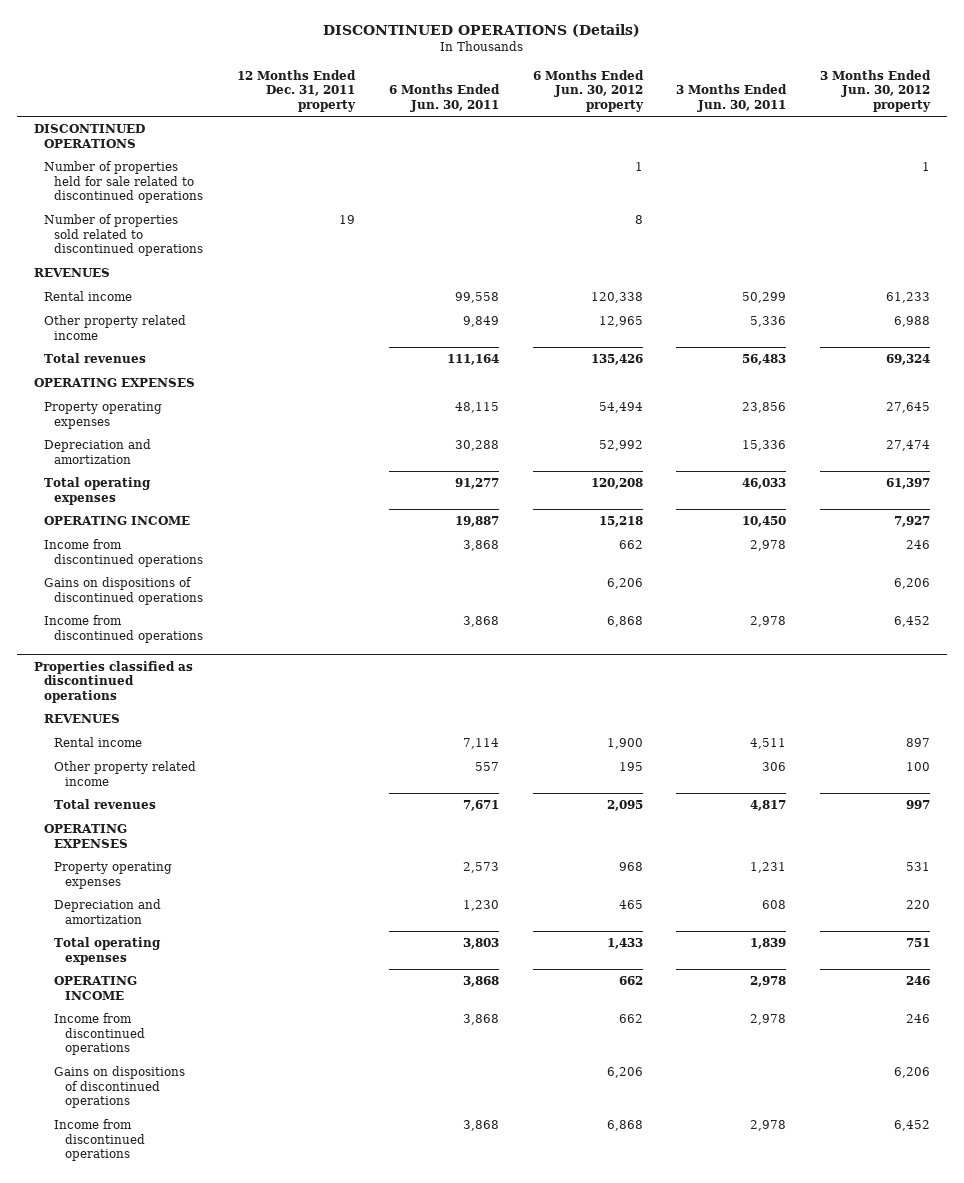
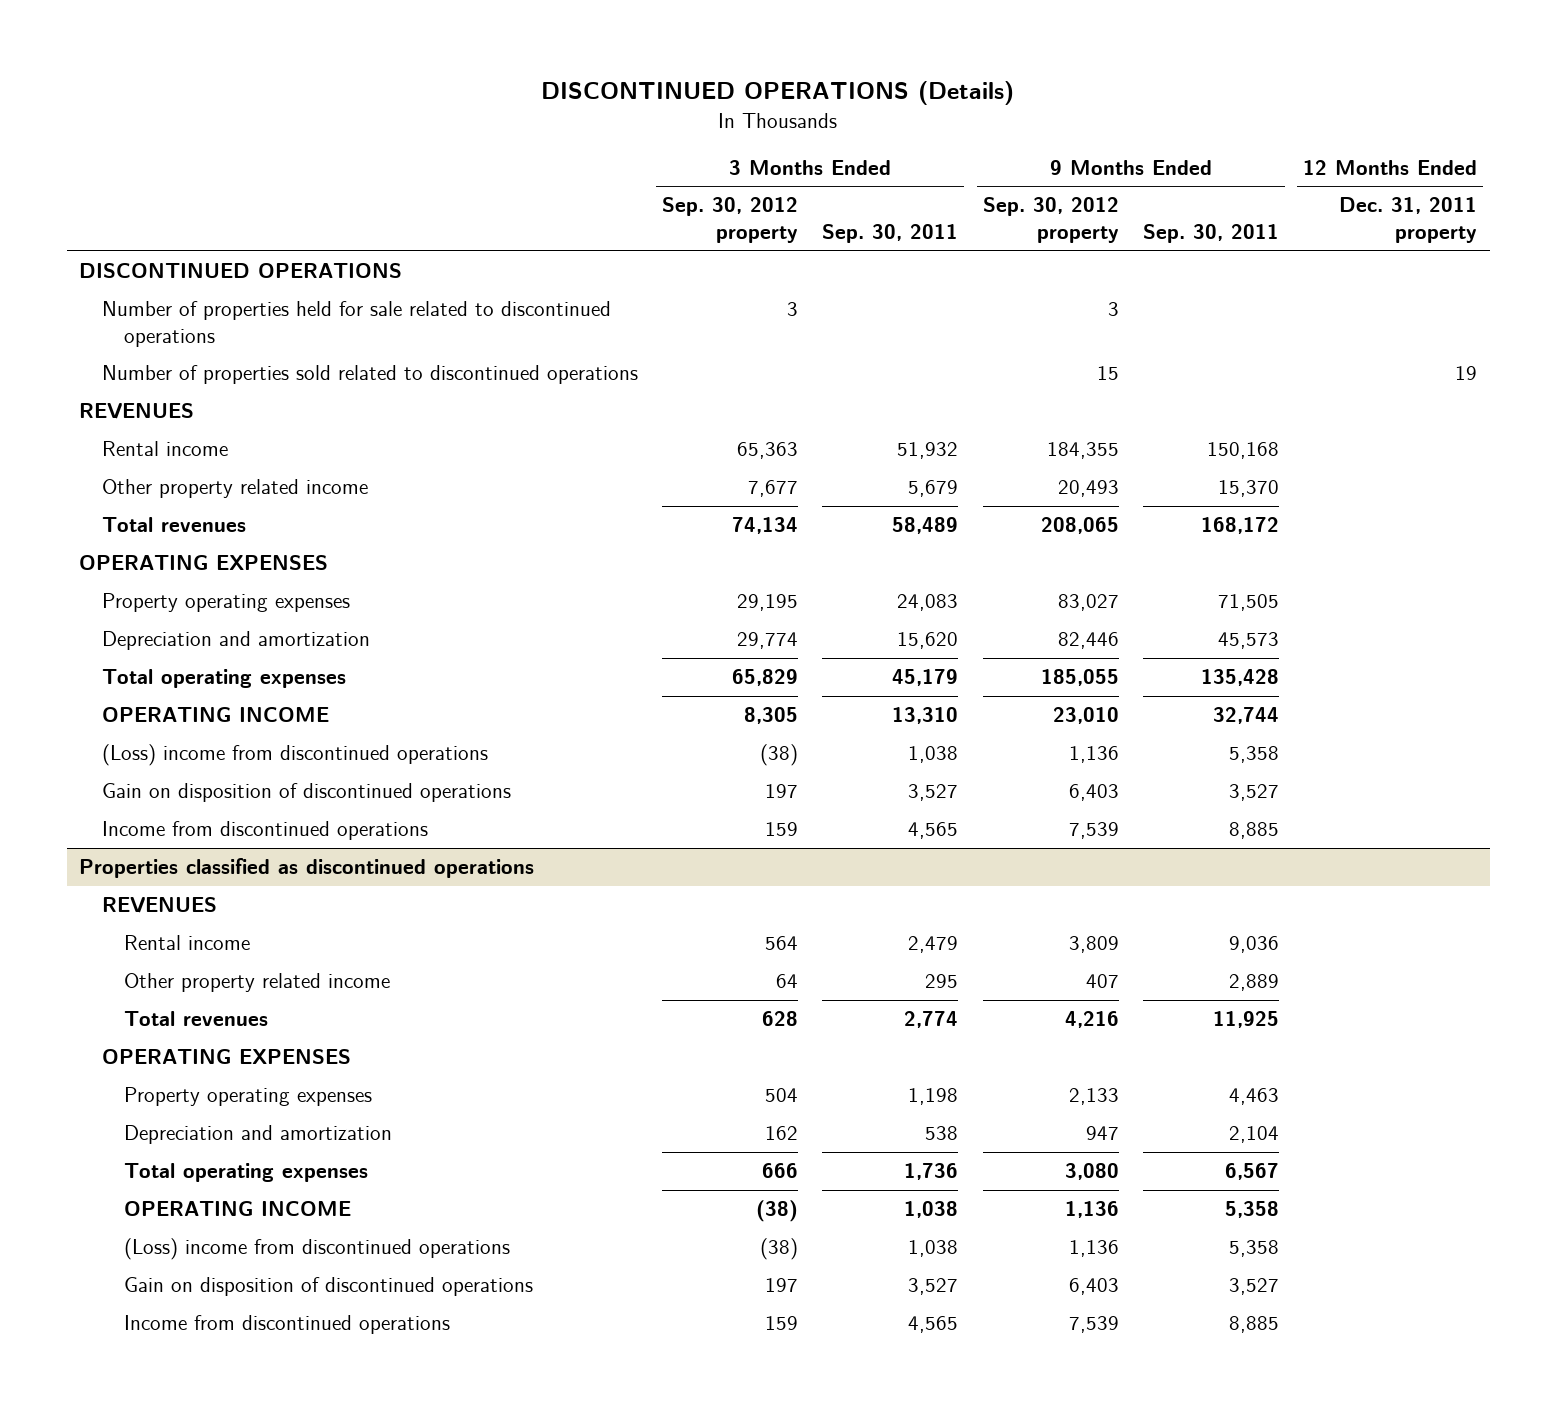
- | 12 Months Ended Dec. 31, 2011 property | 6 Months Ended Jun. 30, 2011 | 6 Months Ended Jun. 30, 2012 property | 3 Months Ended Jun. 30, 2011 | 3 Months Ended Jun. 30, 2012 property
+ | 3 Months Ended Sep. 30, 2012 property | 3 Months Ended Sep. 30, 2011 | 9 Months Ended Sep. 30, 2012 property | 9 Months Ended Sep. 30, 2011 | 12 Months Ended Dec. 31, 2011 property
- Income from discontinued operations | | 3,868 | 662 | 2,978 | 246
- Gains on dispositions of discontinued operations | | | 6,206 | | 6,206
+ (Loss) income from discontinued operations | (38) | 1,038 | 1,136 | 5,358 |
+ Gain on disposition of discontinued operations | 197 | 3,527 | 6,403 | 3,527 |
@ Properties classified as discontinued operations
- Income from discontinued operations | | 3,868 | 662 | 2,978 | 246
- Gains on dispositions of discontinued operations | | | 6,206 | | 6,206
+ (Loss) income from discontinued operations | (38) | 1,038 | 1,136 | 5,358 |
+ Gain on disposition of discontinued operations | 197 | 3,527 | 6,403 | 3,527 |

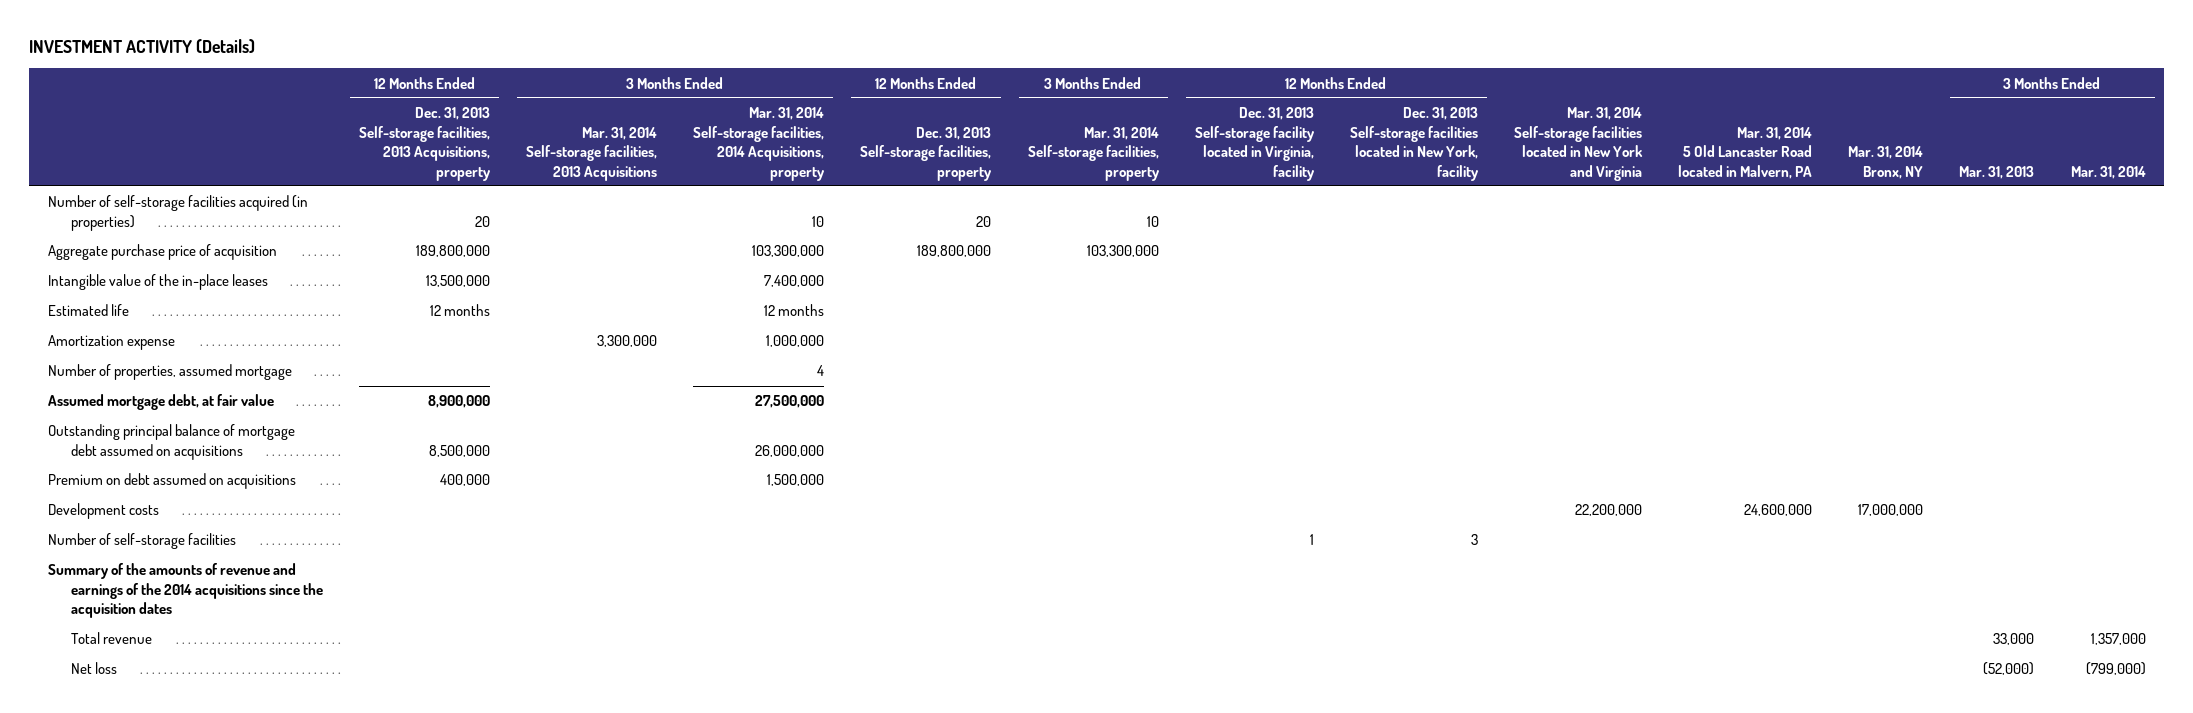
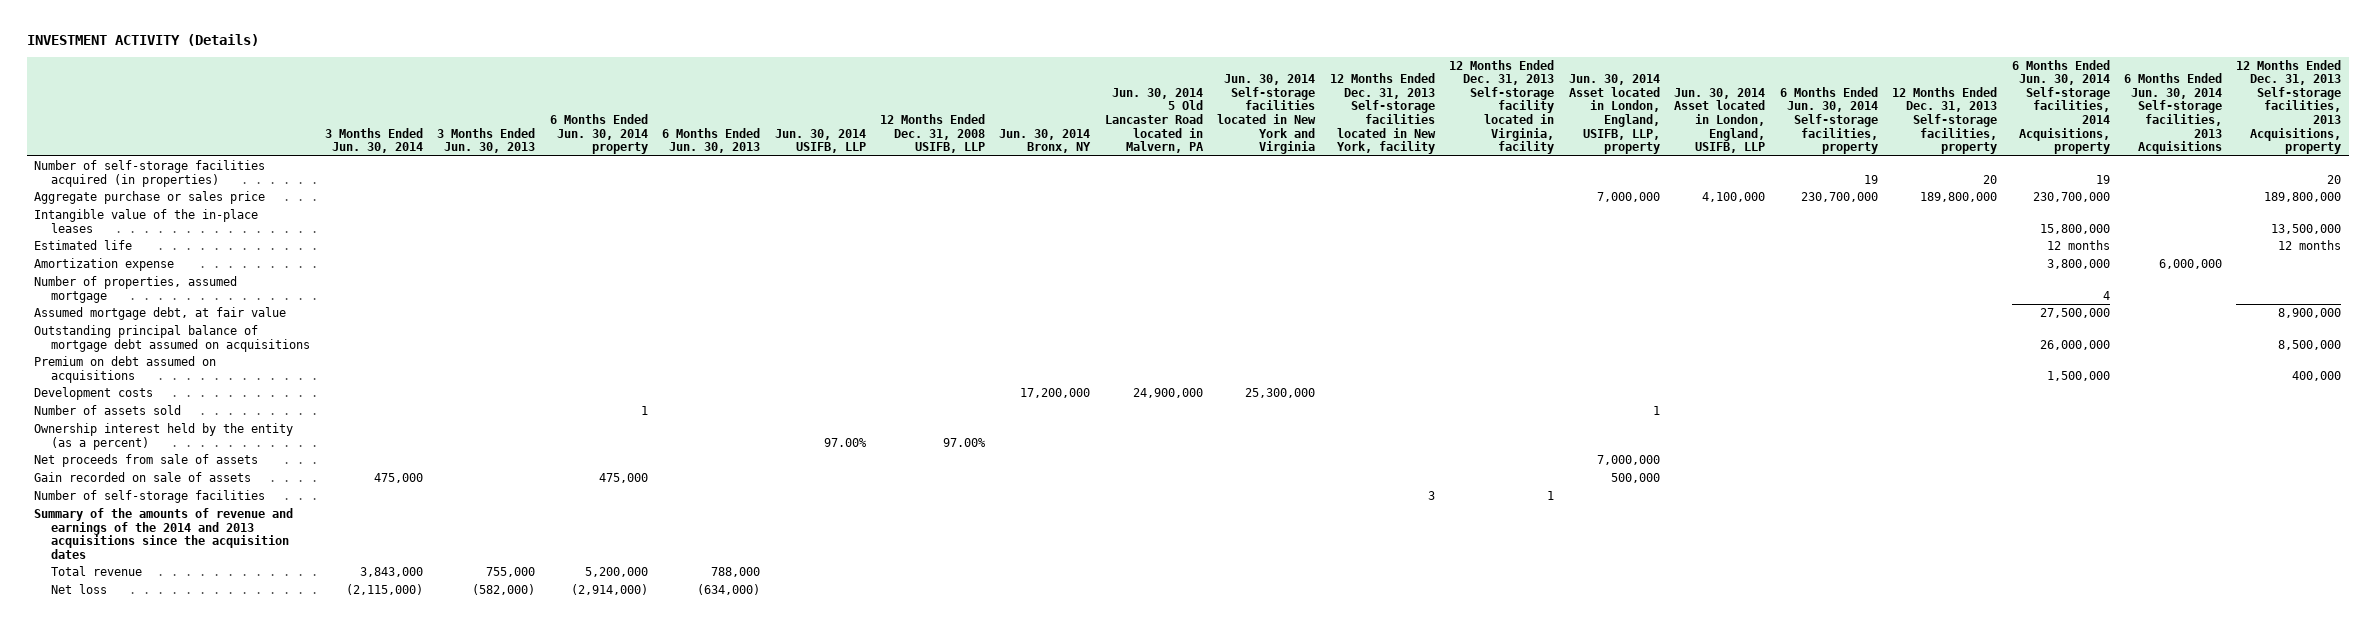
- | 12 Months Ended Dec. 31, 2013 Self-storage facilities, 2013 Acquisitions, property | 3 Months Ended Mar. 31, 2014 Self-storage facilities, 2013 Acquisitions | 3 Months Ended Mar. 31, 2014 Self-storage facilities, 2014 Acquisitions, property | 12 Months Ended Dec. 31, 2013 Self-storage facilities, property | 3 Months Ended Mar. 31, 2014 Self-storage facilities, property | 12 Months Ended Dec. 31, 2013 Self-storage facility located in Virginia, facility | 12 Months Ended Dec. 31, 2013 Self-storage facilities located in New York, facility | Mar. 31, 2014 Self-storage facilities located in New York and Virginia | Mar. 31, 2014 5 Old Lancaster Road located in Malvern, PA | Mar. 31, 2014 Bronx, NY | 3 Months Ended Mar. 31, 2013 | 3 Months Ended Mar. 31, 2014
+ | 3 Months Ended Jun. 30, 2014 | 3 Months Ended Jun. 30, 2013 | 6 Months Ended Jun. 30, 2014 property | 6 Months Ended Jun. 30, 2013 | Jun. 30, 2014 USIFB, LLP | 12 Months Ended Dec. 31, 2008 USIFB, LLP | Jun. 30, 2014 Bronx, NY | Jun. 30, 2014 5 Old Lancaster Road located in Malvern, PA | Jun. 30, 2014 Self-storage facilities located in New York and Virginia | 12 Months Ended Dec. 31, 2013 Self-storage facilities located in New York, facility | 12 Months Ended Dec. 31, 2013 Self-storage facility located in Virginia, facility | Jun. 30, 2014 Asset located in London, England, USIFB, LLP, property | Jun. 30, 2014 Asset located in London, England, USIFB, LLP | 6 Months Ended Jun. 30, 2014 Self-storage facilities, property | 12 Months Ended Dec. 31, 2013 Self-storage facilities, property | 6 Months Ended Jun. 30, 2014 Self-storage facilities, 2014 Acquisitions, property | 6 Months Ended Jun. 30, 2014 Self-storage facilities, 2013 Acquisitions | 12 Months Ended Dec. 31, 2013 Self-storage facilities, 2013 Acquisitions, property
- Aggregate purchase price of acquisition | 189,800,000 | | 103,300,000 | 189,800,000 | 103,300,000 | | | | | | |
+ Aggregate purchase or sales price | | | | | | | | | | | | 7,000,000 | 4,100,000 | 230,700,000 | 189,800,000 | 230,700,000 | | 189,800,000
+ Number of assets sold | | | 1 | | | | | | | | | 1 | | | | | |
+ Ownership interest held by the entity (as a percent) | | | | | 97.00% | 97.00% | | | | | | | | | | | |
+ Net proceeds from sale of assets | | | | | | | | | | | | 7,000,000 | | | | | |
+ Gain recorded on sale of assets | 475,000 | | 475,000 | | | | | | | | | 500,000 | | | | | |
- Summary of the amounts of revenue and earnings of the 2014 acquisitions since the acquisition dates
+ Summary of the amounts of revenue and earnings of the 2014 and 2013 acquisitions since the acquisition dates

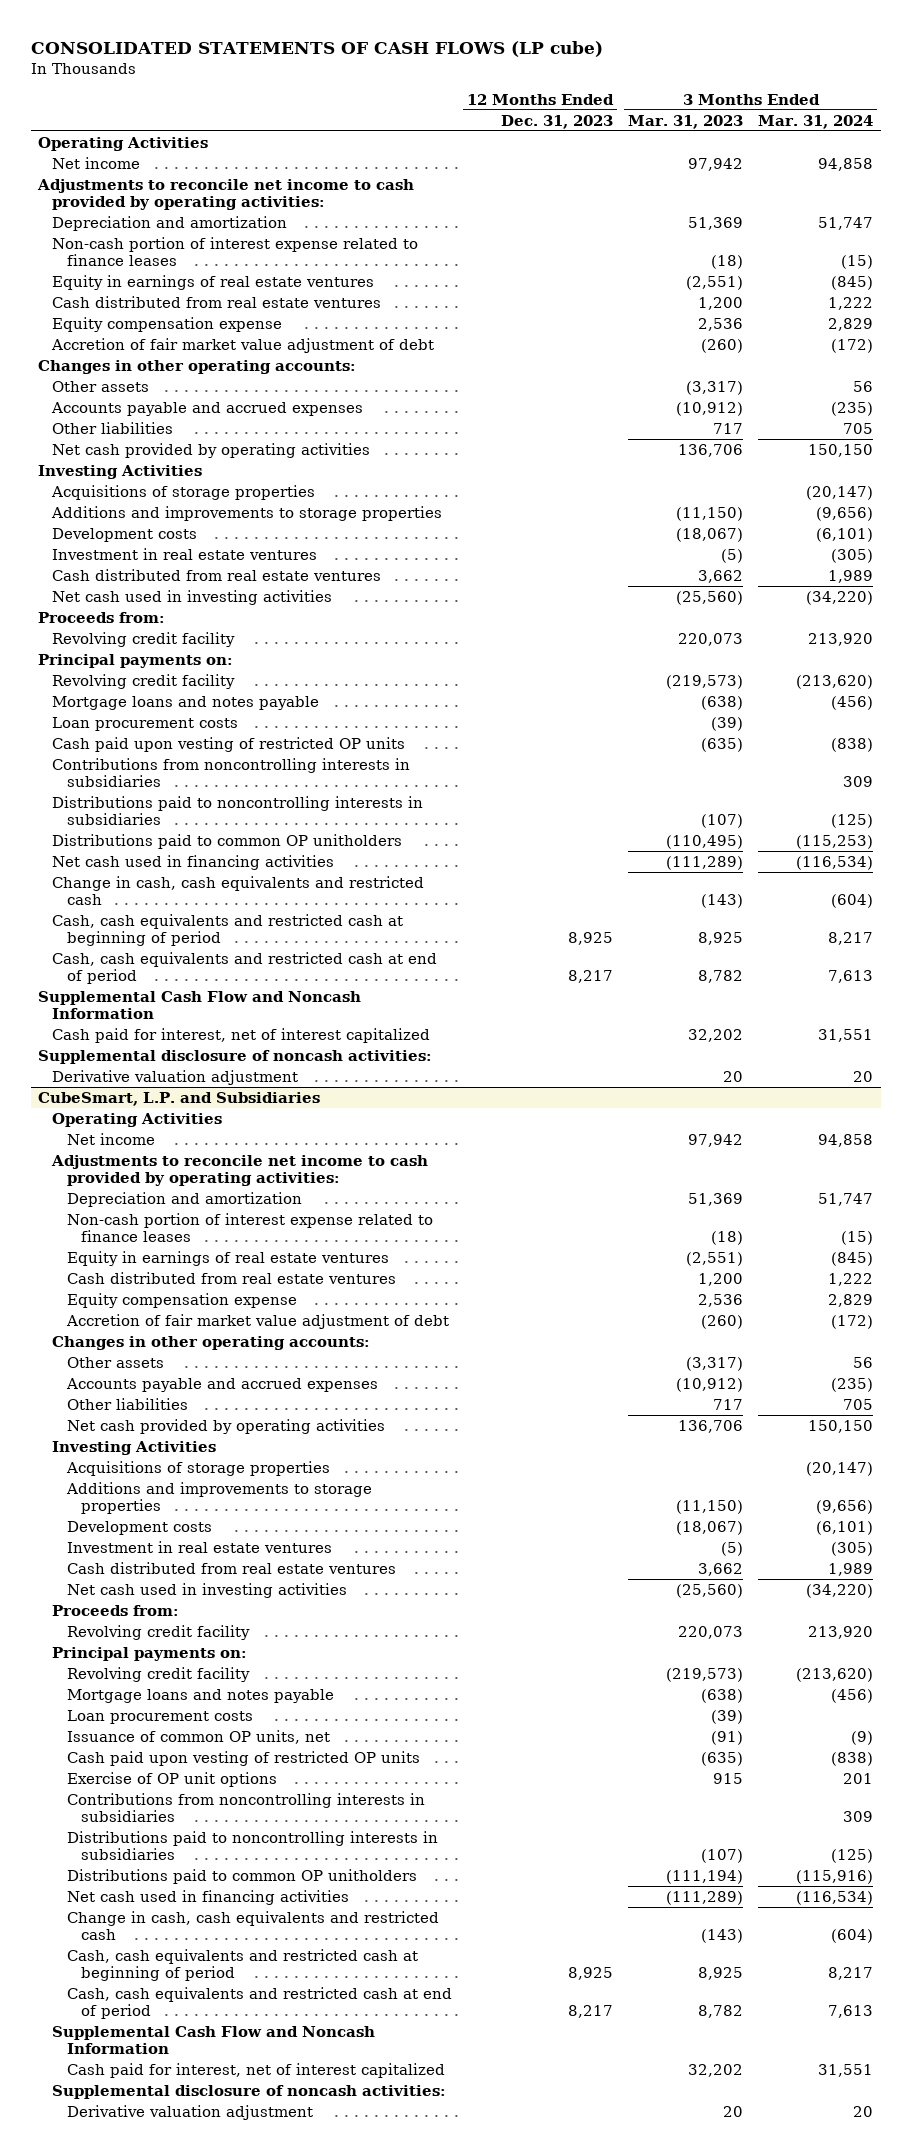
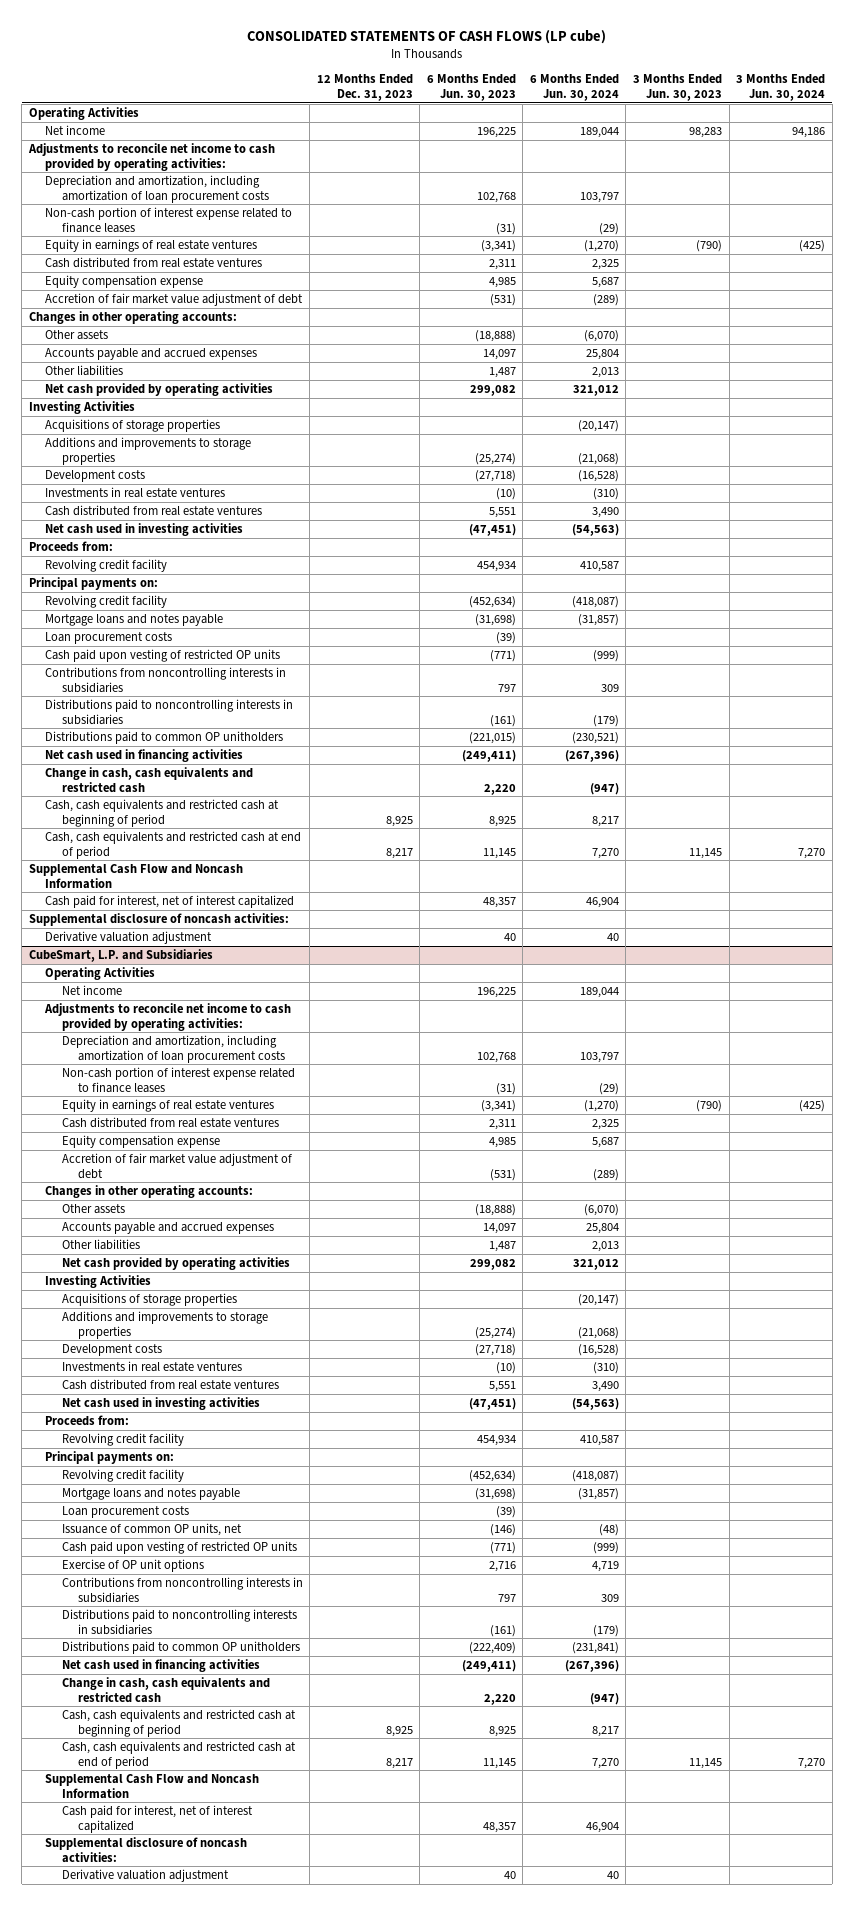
- | 12 Months Ended Dec. 31, 2023 | 3 Months Ended Mar. 31, 2023 | 3 Months Ended Mar. 31, 2024
+ | 12 Months Ended Dec. 31, 2023 | 6 Months Ended Jun. 30, 2023 | 6 Months Ended Jun. 30, 2024 | 3 Months Ended Jun. 30, 2023 | 3 Months Ended Jun. 30, 2024
- Depreciation and amortization | | 51,369 | 51,747
+ Depreciation and amortization, including amortization of loan procurement costs | | 102,768 | 103,797 | |
- Investment in real estate ventures | | (5) | (305)
+ Investments in real estate ventures | | (10) | (310) | |
@ CubeSmart, L.P. and Subsidiaries
- Depreciation and amortization | | 51,369 | 51,747
+ Depreciation and amortization, including amortization of loan procurement costs | | 102,768 | 103,797 | |
- Investment in real estate ventures | | (5) | (305)
+ Investments in real estate ventures | | (10) | (310) | |

